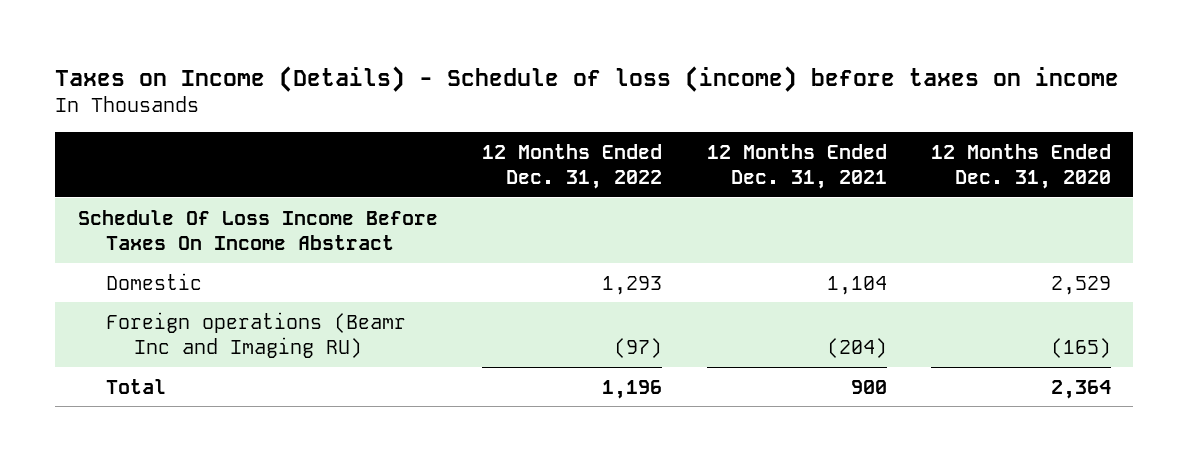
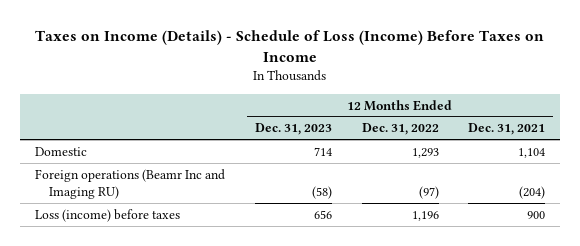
- Taxes on Income (Details) - Schedule of loss (income) before taxes on income
+ Taxes on Income (Details) - Schedule of Loss (Income) Before Taxes on Income
- | 12 Months Ended Dec. 31, 2022 | 12 Months Ended Dec. 31, 2021 | 12 Months Ended Dec. 31, 2020
+ | 12 Months Ended Dec. 31, 2023 | 12 Months Ended Dec. 31, 2022 | 12 Months Ended Dec. 31, 2021
- Schedule Of Loss Income Before Taxes On Income Abstract
- Total | 1,196 | 900 | 2,364
+ Loss (income) before taxes | 656 | 1,196 | 900

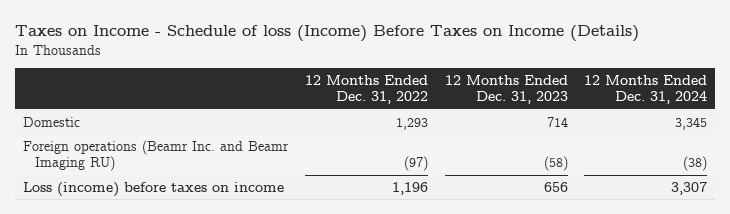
- Taxes on Income (Details) - Schedule of Loss (Income) Before Taxes on Income
+ Taxes on Income - Schedule of loss (Income) Before Taxes on Income (Details)
- | 12 Months Ended Dec. 31, 2023 | 12 Months Ended Dec. 31, 2022 | 12 Months Ended Dec. 31, 2021
+ | 12 Months Ended Dec. 31, 2022 | 12 Months Ended Dec. 31, 2023 | 12 Months Ended Dec. 31, 2024
- Foreign operations (Beamr Inc and Imaging RU) | (58) | (97) | (204)
- Loss (income) before taxes | 656 | 1,196 | 900
+ Foreign operations (Beamr Inc. and Beamr Imaging RU) | (97) | (58) | (38)
+ Loss (income) before taxes on income | 1,196 | 656 | 3,307

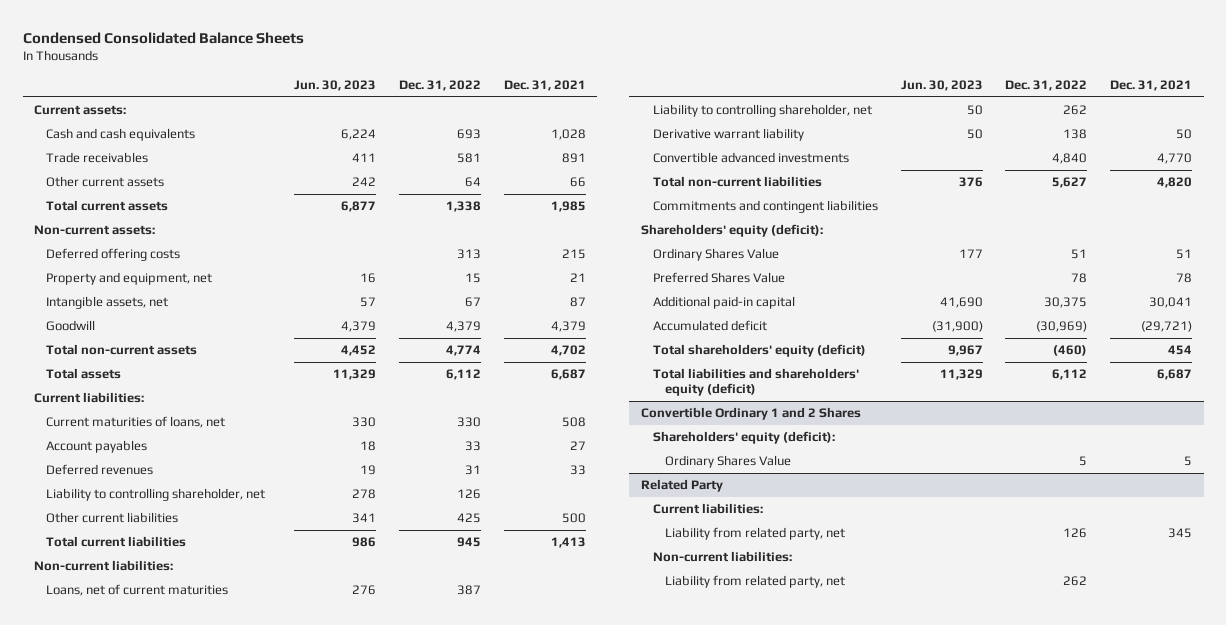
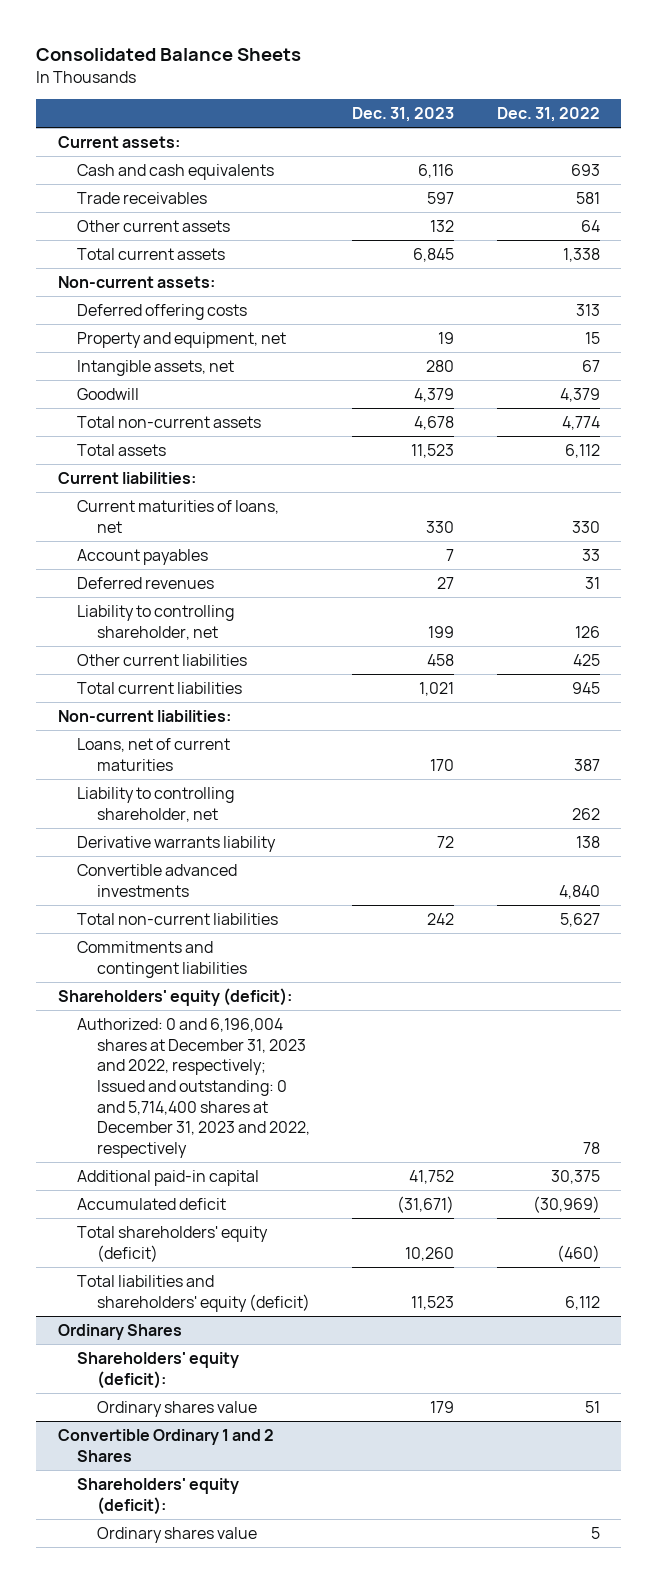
- Condensed Consolidated Balance Sheets
+ Consolidated Balance Sheets
- | Jun. 30, 2023 | Dec. 31, 2022 | Dec. 31, 2021
+ | Dec. 31, 2023 | Dec. 31, 2022
- Derivative warrant liability | 50 | 138 | 50
+ Derivative warrants liability | 72 | 138
- Ordinary Shares Value | 177 | 51 | 51
- Preferred Shares Value | | 78 | 78
+ Authorized: 0 and 6,196,004 shares at December 31, 2023 and 2022, respectively; Issued and outstanding: 0 and 5,714,400 shares at December 31, 2023 and 2022, respectively | | 78
+ Ordinary Shares
+ Shareholders' equity (deficit):
+ Ordinary shares value | 179 | 51
@ Convertible Ordinary 1 and 2 Shares
- Ordinary Shares Value | | 5 | 5
- Related Party
- Current liabilities:
- Liability from related party, net | | 126 | 345
- Non-current liabilities:
- Liability from related party, net | | 262 |
@ Convertible Ordinary 1 and 2 Shares
+ Ordinary shares value | | 5

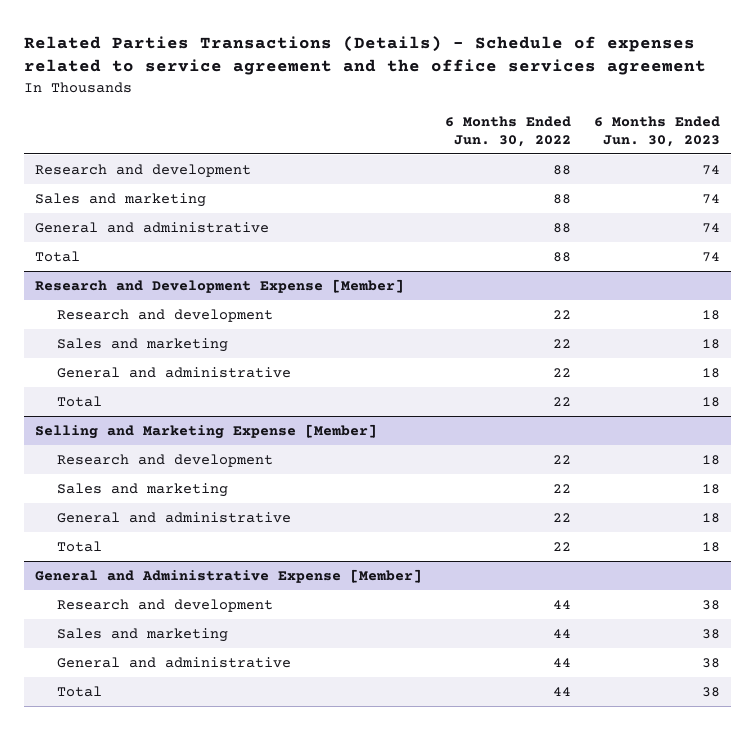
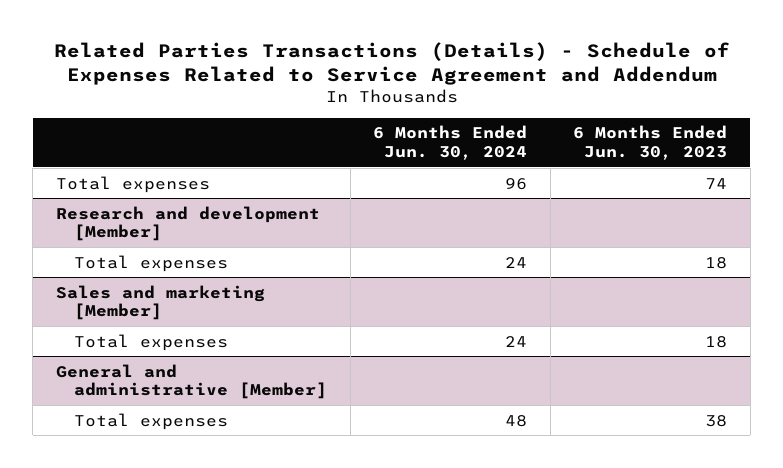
- Related Parties Transactions (Details) - Schedule of expenses related to service agreement and the office services agreement
+ Related Parties Transactions (Details) - Schedule of Expenses Related to Service Agreement and Addendum
- | 6 Months Ended Jun. 30, 2022 | 6 Months Ended Jun. 30, 2023
+ | 6 Months Ended Jun. 30, 2024 | 6 Months Ended Jun. 30, 2023
- Research and development | 88 | 74
- Sales and marketing | 88 | 74
- General and administrative | 88 | 74
- Total | 88 | 74
- Research and Development Expense [Member]
- Research and development | 22 | 18
- Sales and marketing | 22 | 18
- General and administrative | 22 | 18
- Total | 22 | 18
- Selling and Marketing Expense [Member]
- Research and development | 22 | 18
- Sales and marketing | 22 | 18
- General and administrative | 22 | 18
- Total | 22 | 18
- General and Administrative Expense [Member]
- Research and development | 44 | 38
- Sales and marketing | 44 | 38
- General and administrative | 44 | 38
- Total | 44 | 38
+ Total expenses | 96 | 74
+ Research and development [Member]
+ Total expenses | 24 | 18
+ Sales and marketing [Member]
+ Total expenses | 24 | 18
+ General and administrative [Member]
+ Total expenses | 48 | 38

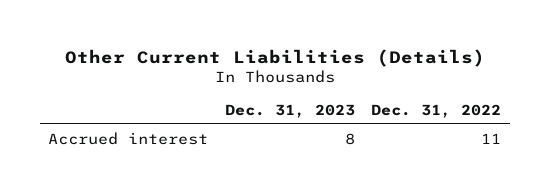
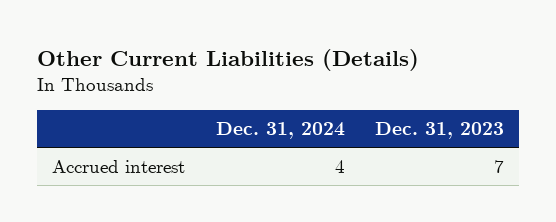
- | Dec. 31, 2023 | Dec. 31, 2022
+ | Dec. 31, 2024 | Dec. 31, 2023
- Accrued interest | 8 | 11
+ Accrued interest | 4 | 7

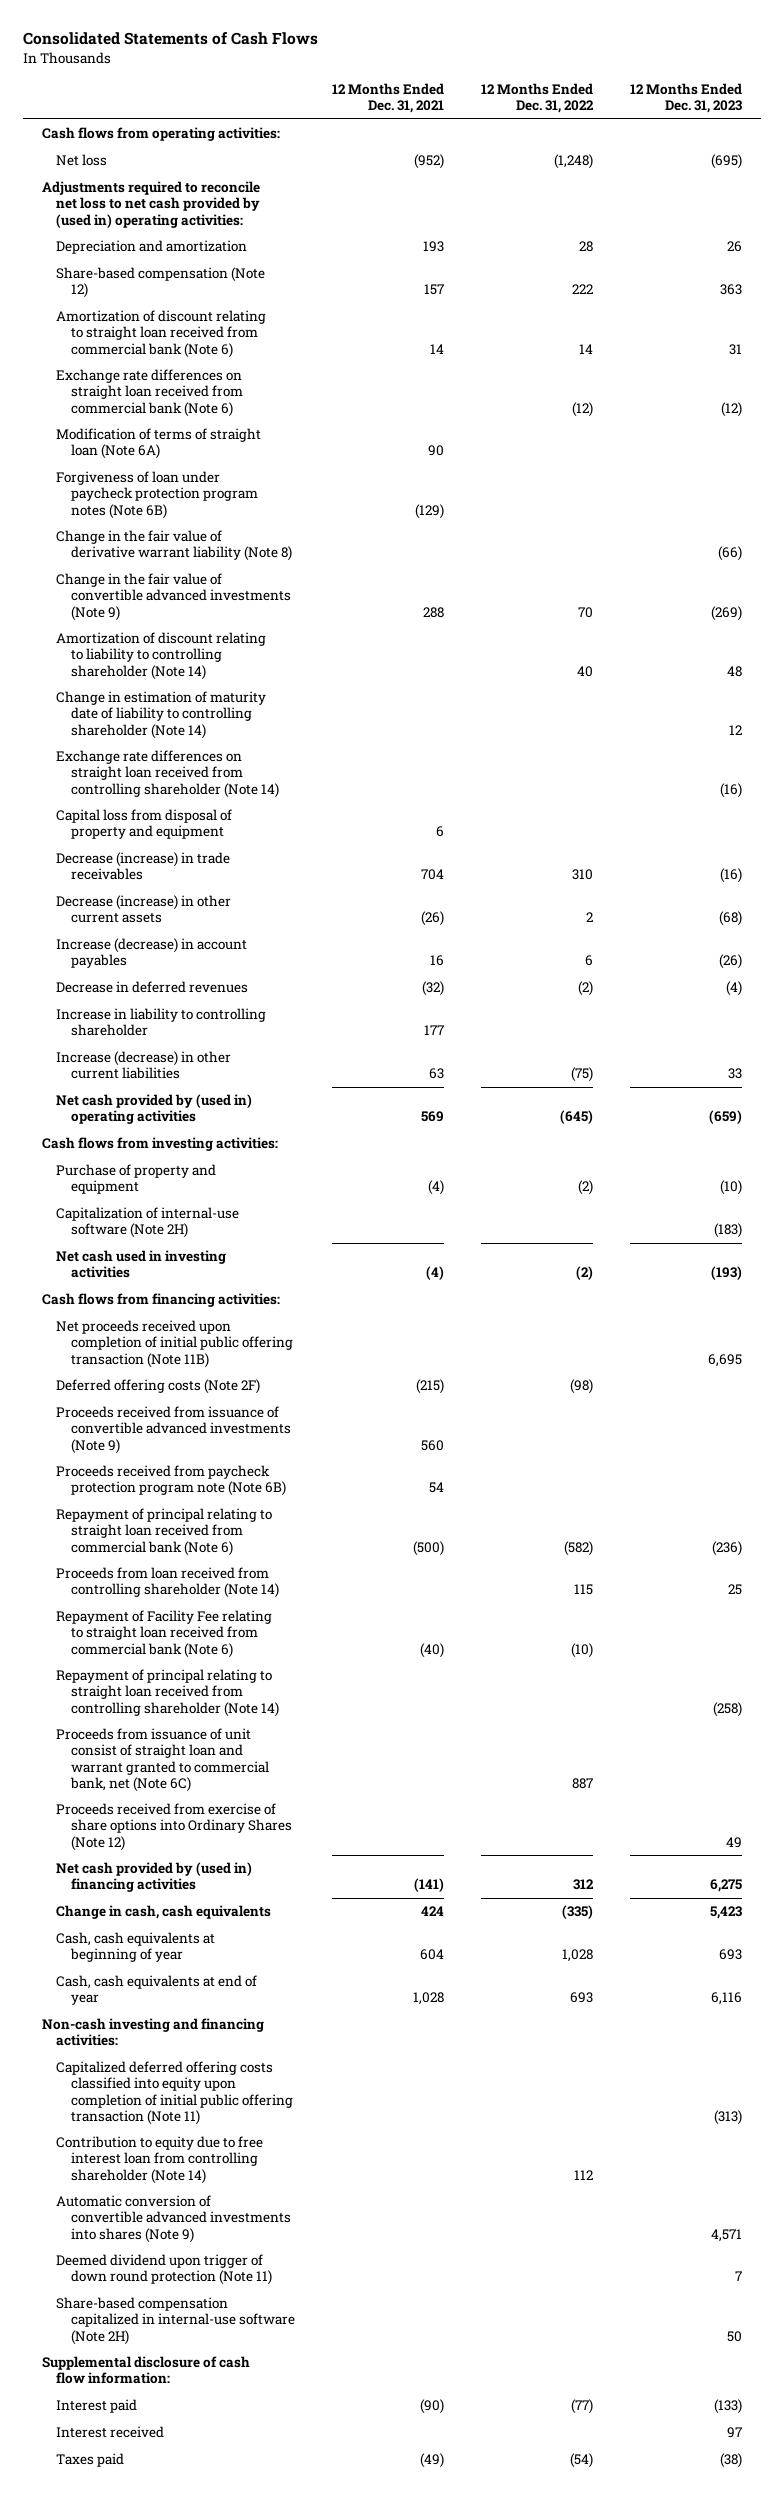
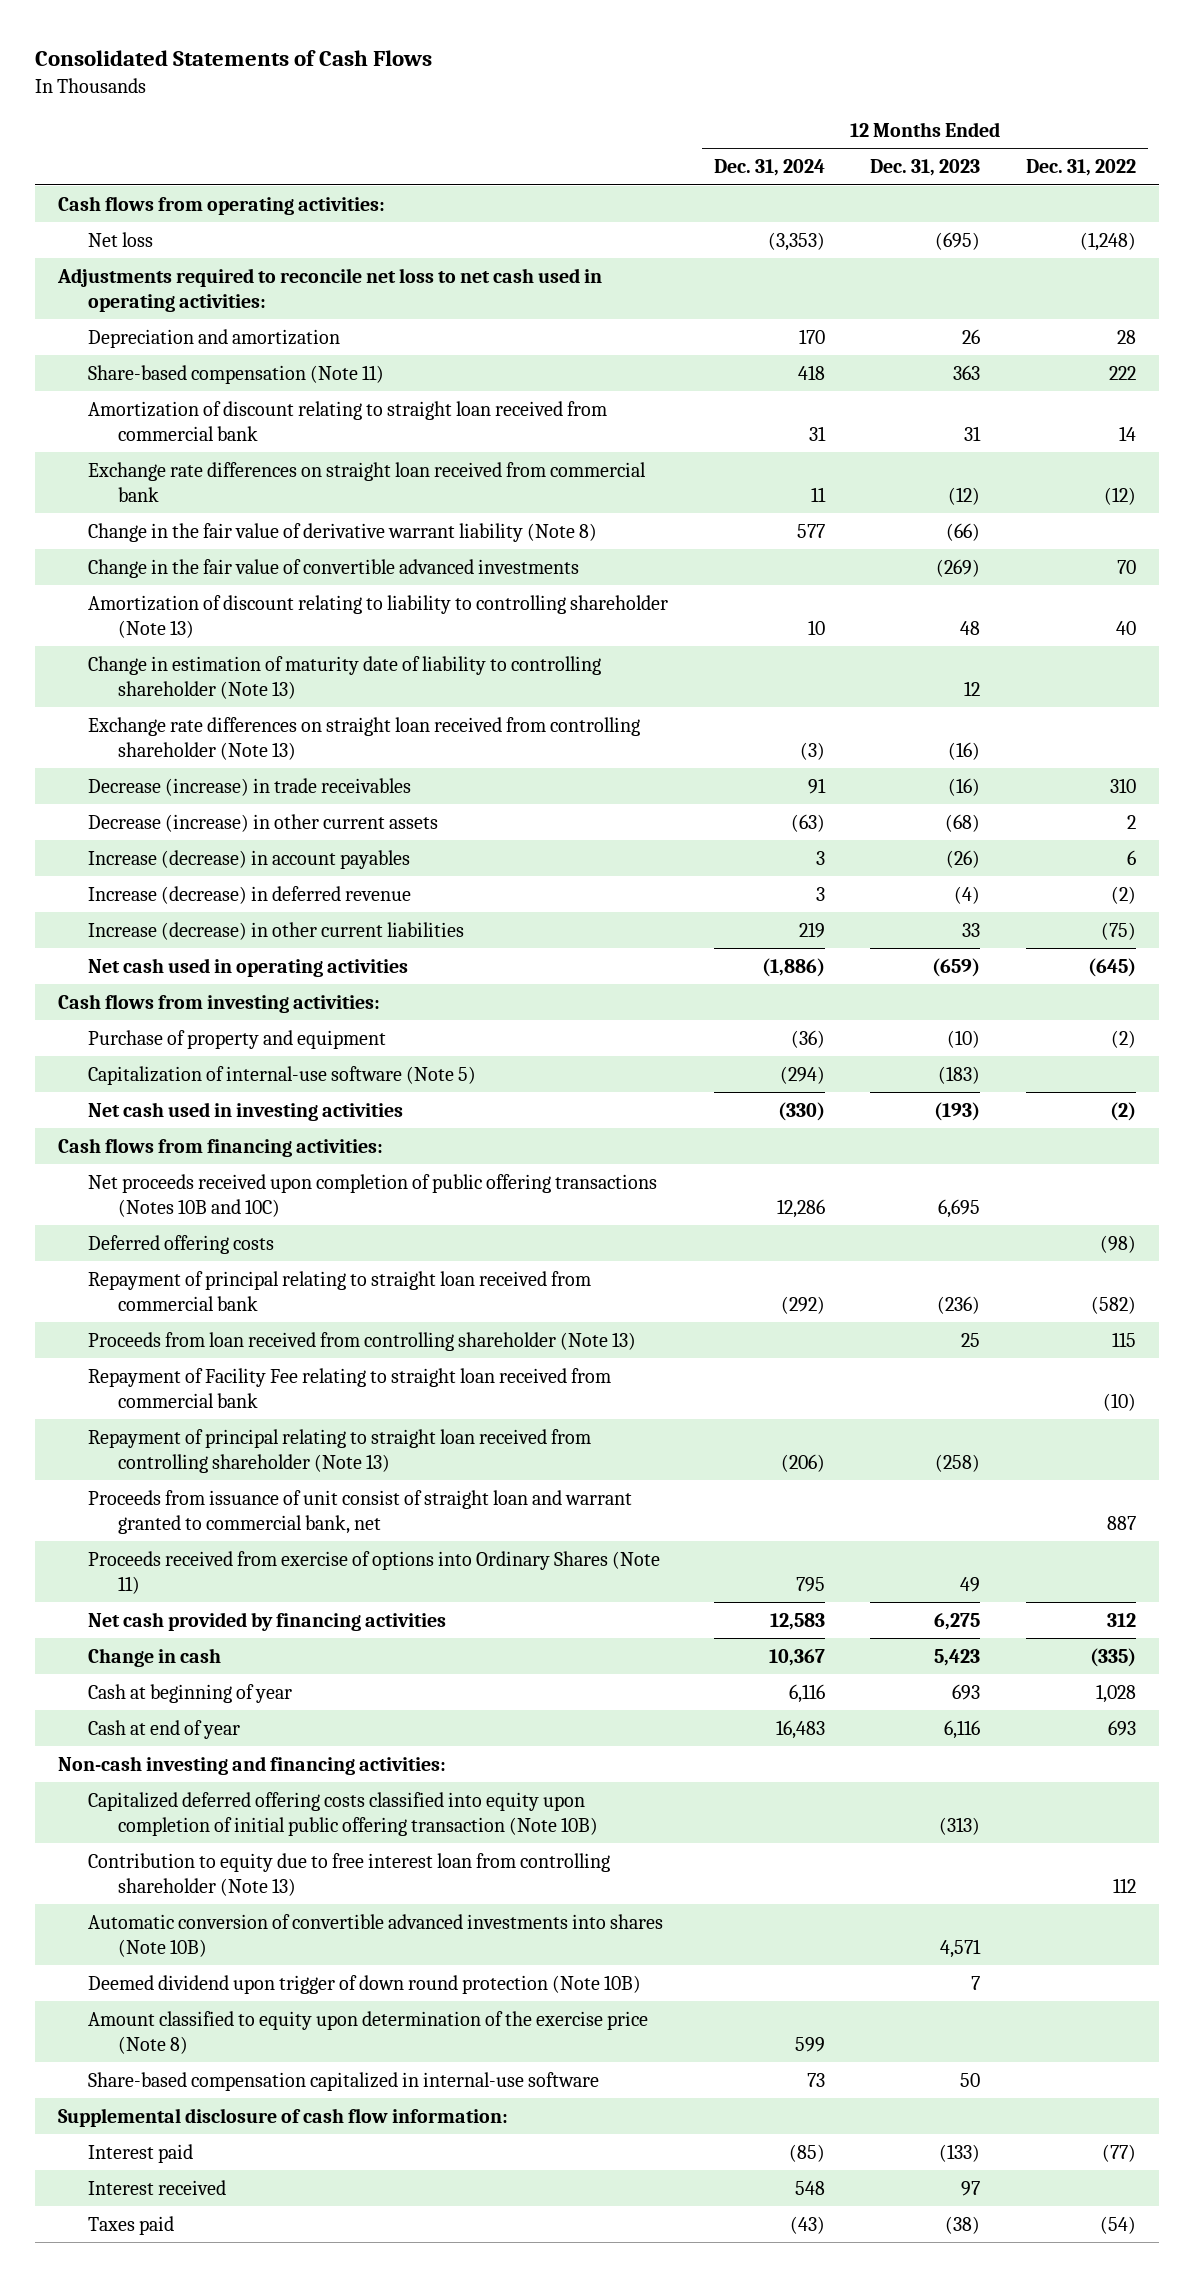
- | 12 Months Ended Dec. 31, 2021 | 12 Months Ended Dec. 31, 2022 | 12 Months Ended Dec. 31, 2023
+ | 12 Months Ended Dec. 31, 2024 | 12 Months Ended Dec. 31, 2023 | 12 Months Ended Dec. 31, 2022
- Adjustments required to reconcile net loss to net cash provided by (used in) operating activities:
+ Adjustments required to reconcile net loss to net cash used in operating activities:
- Share-based compensation (Note 12) | 157 | 222 | 363
- Amortization of discount relating to straight loan received from commercial bank (Note 6) | 14 | 14 | 31
- Exchange rate differences on straight loan received from commercial bank (Note 6) | | (12) | (12)
- Modification of terms of straight loan (Note 6A) | 90 | |
- Forgiveness of loan under paycheck protection program notes (Note 6B) | (129) | |
+ Share-based compensation (Note 11) | 418 | 363 | 222
+ Amortization of discount relating to straight loan received from commercial bank | 31 | 31 | 14
+ Exchange rate differences on straight loan received from commercial bank | 11 | (12) | (12)
- Change in the fair value of convertible advanced investments (Note 9) | 288 | 70 | (269)
- Amortization of discount relating to liability to controlling shareholder (Note 14) | | 40 | 48
- Change in estimation of maturity date of liability to controlling shareholder (Note 14) | | | 12
- Exchange rate differences on straight loan received from controlling shareholder (Note 14) | | | (16)
- Capital loss from disposal of property and equipment | 6 | |
+ Change in the fair value of convertible advanced investments | | (269) | 70
+ Amortization of discount relating to liability to controlling shareholder (Note 13) | 10 | 48 | 40
+ Change in estimation of maturity date of liability to controlling shareholder (Note 13) | | 12 |
+ Exchange rate differences on straight loan received from controlling shareholder (Note 13) | (3) | (16) |
- Decrease in deferred revenues | (32) | (2) | (4)
- Increase in liability to controlling shareholder | 177 | |
+ Increase (decrease) in deferred revenue | 3 | (4) | (2)
- Net cash provided by (used in) operating activities | 569 | (645) | (659)
+ Net cash used in operating activities | (1,886) | (659) | (645)
- Capitalization of internal-use software (Note 2H) | | | (183)
+ Capitalization of internal-use software (Note 5) | (294) | (183) |
- Net proceeds received upon completion of initial public offering transaction (Note 11B) | | | 6,695
- Deferred offering costs (Note 2F) | (215) | (98) |
- Proceeds received from issuance of convertible advanced investments (Note 9) | 560 | |
- Proceeds received from paycheck protection program note (Note 6B) | 54 | |
- Repayment of principal relating to straight loan received from commercial bank (Note 6) | (500) | (582) | (236)
- Proceeds from loan received from controlling shareholder (Note 14) | | 115 | 25
- Repayment of Facility Fee relating to straight loan received from commercial bank (Note 6) | (40) | (10) |
- Repayment of principal relating to straight loan received from controlling shareholder (Note 14) | | | (258)
- Proceeds from issuance of unit consist of straight loan and warrant granted to commercial bank, net (Note 6C) | | 887 |
- Proceeds received from exercise of share options into Ordinary Shares (Note 12) | | | 49
- Net cash provided by (used in) financing activities | (141) | 312 | 6,275
- Change in cash, cash equivalents | 424 | (335) | 5,423
- Cash, cash equivalents at beginning of year | 604 | 1,028 | 693
- Cash, cash equivalents at end of year | 1,028 | 693 | 6,116
+ Net proceeds received upon completion of public offering transactions (Notes 10B and 10C) | 12,286 | 6,695 |
+ Deferred offering costs | | | (98)
+ Repayment of principal relating to straight loan received from commercial bank | (292) | (236) | (582)
+ Proceeds from loan received from controlling shareholder (Note 13) | | 25 | 115
+ Repayment of Facility Fee relating to straight loan received from commercial bank | | | (10)
+ Repayment of principal relating to straight loan received from controlling shareholder (Note 13) | (206) | (258) |
+ Proceeds from issuance of unit consist of straight loan and warrant granted to commercial bank, net | | | 887
+ Proceeds received from exercise of options into Ordinary Shares (Note 11) | 795 | 49 |
+ Net cash provided by financing activities | 12,583 | 6,275 | 312
+ Change in cash | 10,367 | 5,423 | (335)
+ Cash at beginning of year | 6,116 | 693 | 1,028
+ Cash at end of year | 16,483 | 6,116 | 693
- Capitalized deferred offering costs classified into equity upon completion of initial public offering transaction (Note 11) | | | (313)
- Contribution to equity due to free interest loan from controlling shareholder (Note 14) | | 112 |
- Automatic conversion of convertible advanced investments into shares (Note 9) | | | 4,571
- Deemed dividend upon trigger of down round protection (Note 11) | | | 7
- Share-based compensation capitalized in internal-use software (Note 2H) | | | 50
+ Capitalized deferred offering costs classified into equity upon completion of initial public offering transaction (Note 10B) | | (313) |
+ Contribution to equity due to free interest loan from controlling shareholder (Note 13) | | | 112
+ Automatic conversion of convertible advanced investments into shares (Note 10B) | | 4,571 |
+ Deemed dividend upon trigger of down round protection (Note 10B) | | 7 |
+ Amount classified to equity upon determination of the exercise price (Note 8) | 599 | |
+ Share-based compensation capitalized in internal-use software | 73 | 50 |

